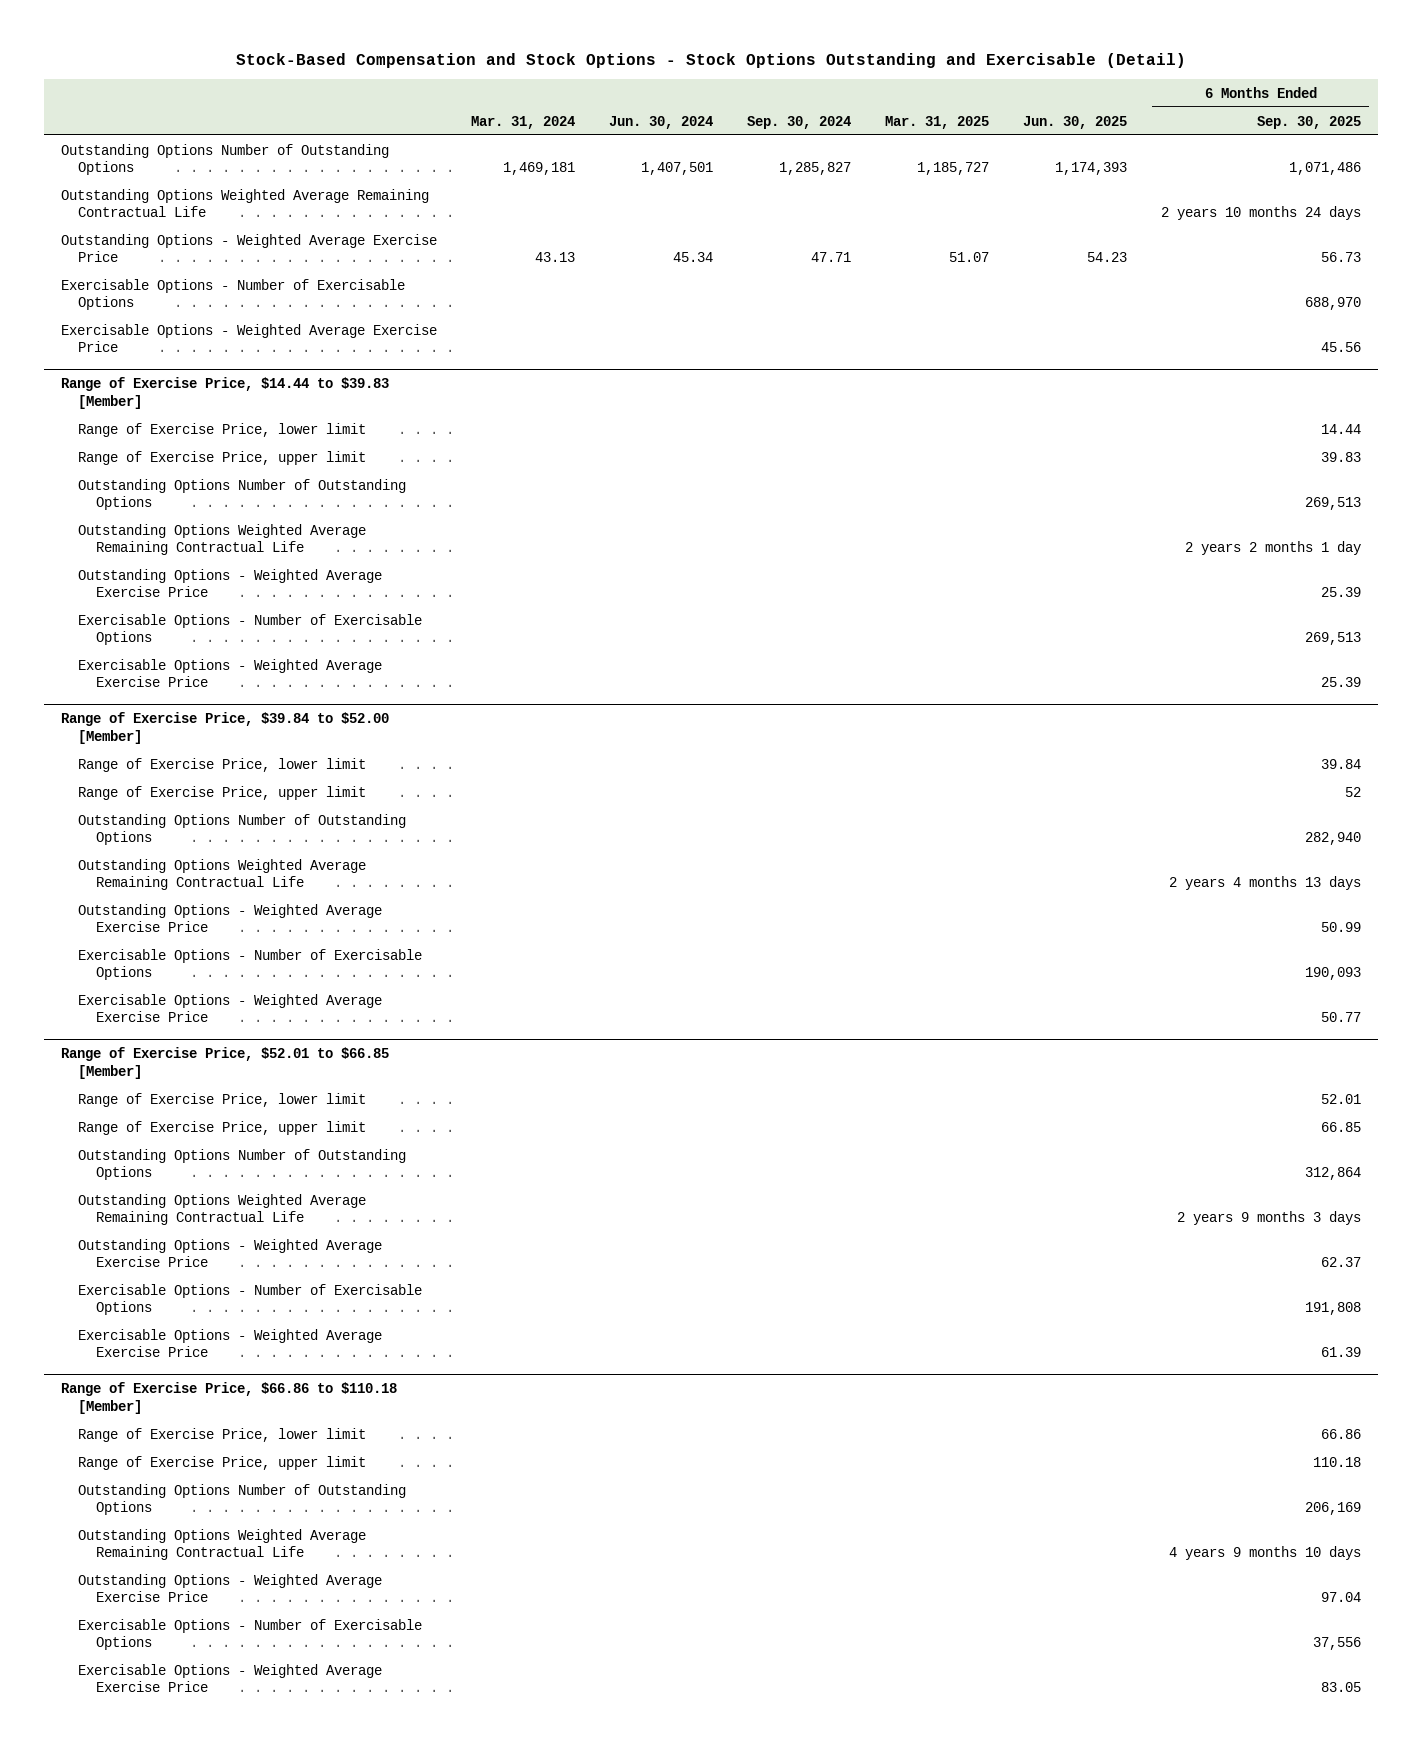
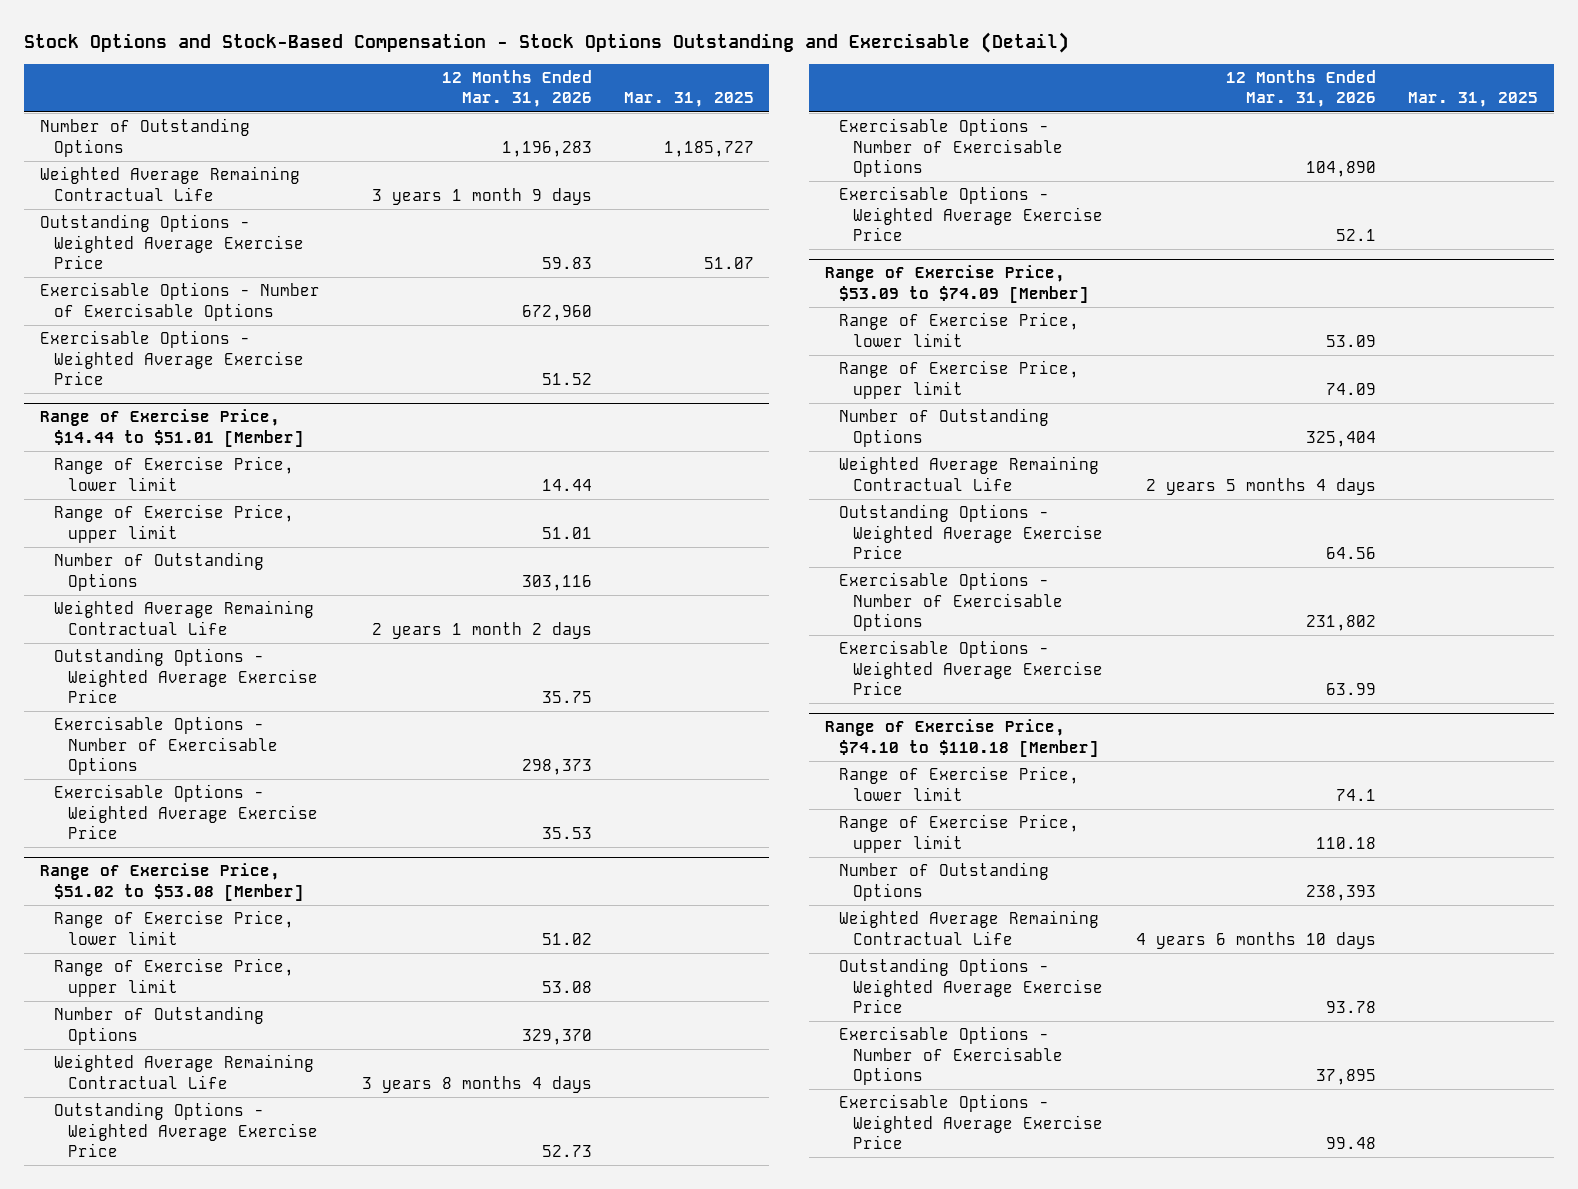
- Stock-Based Compensation and Stock Options - Stock Options Outstanding and Exercisable (Detail)
+ Stock Options and Stock-Based Compensation - Stock Options Outstanding and Exercisable (Detail)
- | Mar. 31, 2024 | Jun. 30, 2024 | Sep. 30, 2024 | Mar. 31, 2025 | Jun. 30, 2025 | 6 Months Ended Sep. 30, 2025
+ | 12 Months Ended Mar. 31, 2026 | Mar. 31, 2025
- Outstanding Options Number of Outstanding Options | 1,469,181 | 1,407,501 | 1,285,827 | 1,185,727 | 1,174,393 | 1,071,486
- Outstanding Options Weighted Average Remaining Contractual Life | | | | | | 2 years 10 months 24 days
+ Number of Outstanding Options | 1,196,283 | 1,185,727
+ Weighted Average Remaining Contractual Life | 3 years 1 month 9 days |
- Range of Exercise Price, $14.44 to $39.83 [Member]
+ Range of Exercise Price, $14.44 to $51.01 [Member]
- Outstanding Options Number of Outstanding Options | | | | | | 269,513
- Outstanding Options Weighted Average Remaining Contractual Life | | | | | | 2 years 2 months 1 day
+ Number of Outstanding Options | 303,116 |
+ Weighted Average Remaining Contractual Life | 2 years 1 month 2 days |
- Range of Exercise Price, $39.84 to $52.00 [Member]
+ Range of Exercise Price, $51.02 to $53.08 [Member]
- Outstanding Options Number of Outstanding Options | | | | | | 282,940
- Outstanding Options Weighted Average Remaining Contractual Life | | | | | | 2 years 4 months 13 days
+ Number of Outstanding Options | 329,370 |
+ Weighted Average Remaining Contractual Life | 3 years 8 months 4 days |
- Range of Exercise Price, $52.01 to $66.85 [Member]
+ Range of Exercise Price, $53.09 to $74.09 [Member]
- Outstanding Options Number of Outstanding Options | | | | | | 312,864
- Outstanding Options Weighted Average Remaining Contractual Life | | | | | | 2 years 9 months 3 days
+ Number of Outstanding Options | 325,404 |
+ Weighted Average Remaining Contractual Life | 2 years 5 months 4 days |
- Range of Exercise Price, $66.86 to $110.18 [Member]
+ Range of Exercise Price, $74.10 to $110.18 [Member]
- Outstanding Options Number of Outstanding Options | | | | | | 206,169
- Outstanding Options Weighted Average Remaining Contractual Life | | | | | | 4 years 9 months 10 days
+ Number of Outstanding Options | 238,393 |
+ Weighted Average Remaining Contractual Life | 4 years 6 months 10 days |

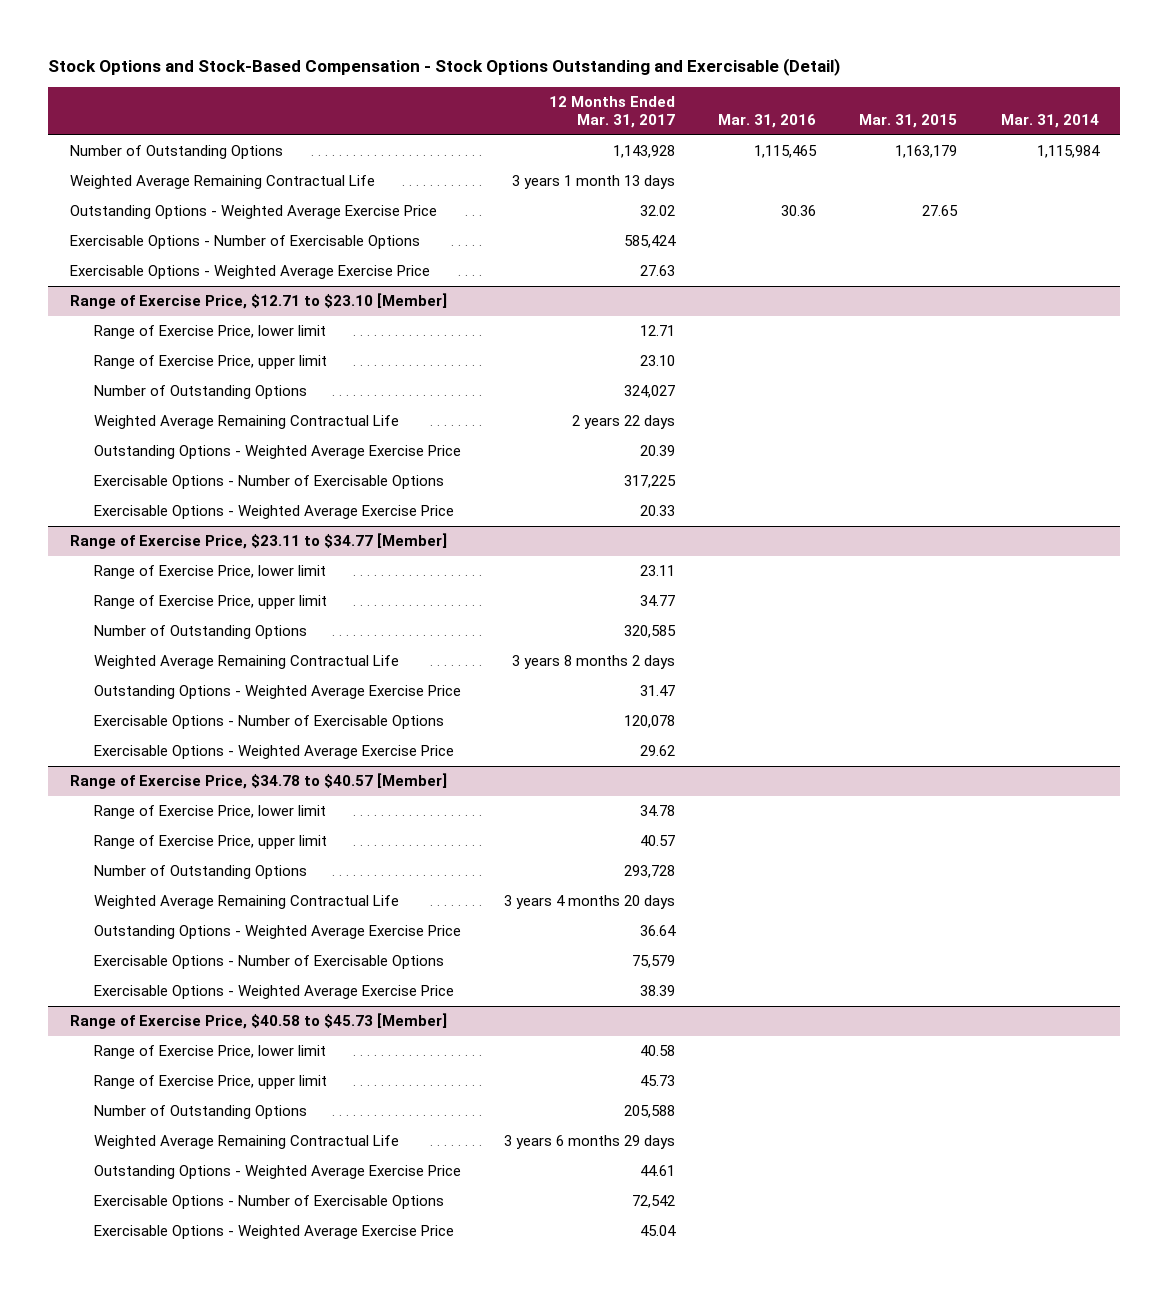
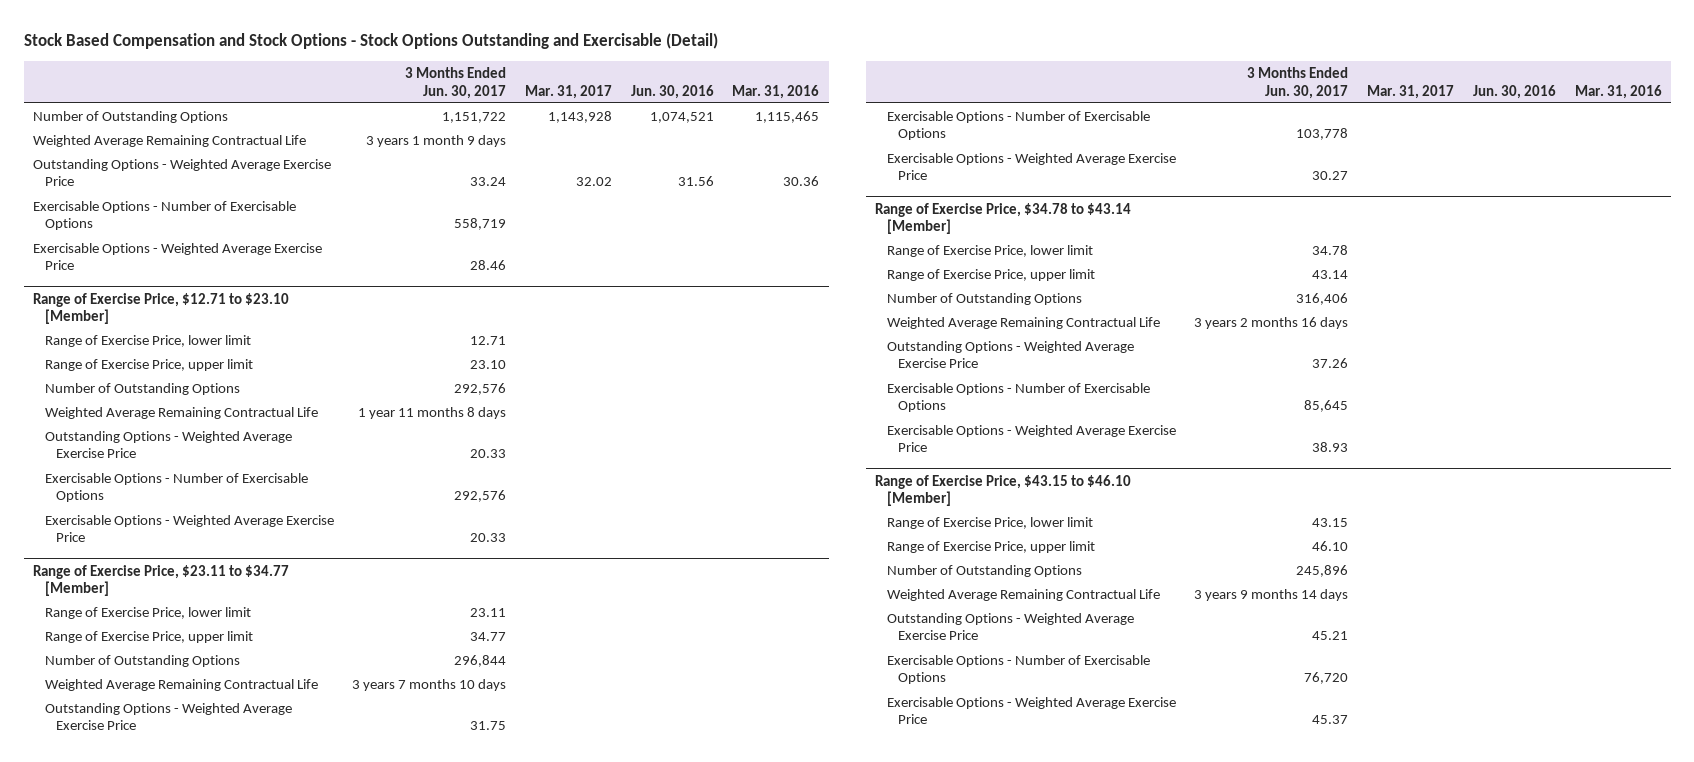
- Stock Options and Stock-Based Compensation - Stock Options Outstanding and Exercisable (Detail)
+ Stock Based Compensation and Stock Options - Stock Options Outstanding and Exercisable (Detail)
- | 12 Months Ended Mar. 31, 2017 | Mar. 31, 2016 | Mar. 31, 2015 | Mar. 31, 2014
+ | 3 Months Ended Jun. 30, 2017 | Mar. 31, 2017 | Jun. 30, 2016 | Mar. 31, 2016
- Range of Exercise Price, $34.78 to $40.57 [Member]
+ Range of Exercise Price, $34.78 to $43.14 [Member]
- Range of Exercise Price, $40.58 to $45.73 [Member]
+ Range of Exercise Price, $43.15 to $46.10 [Member]

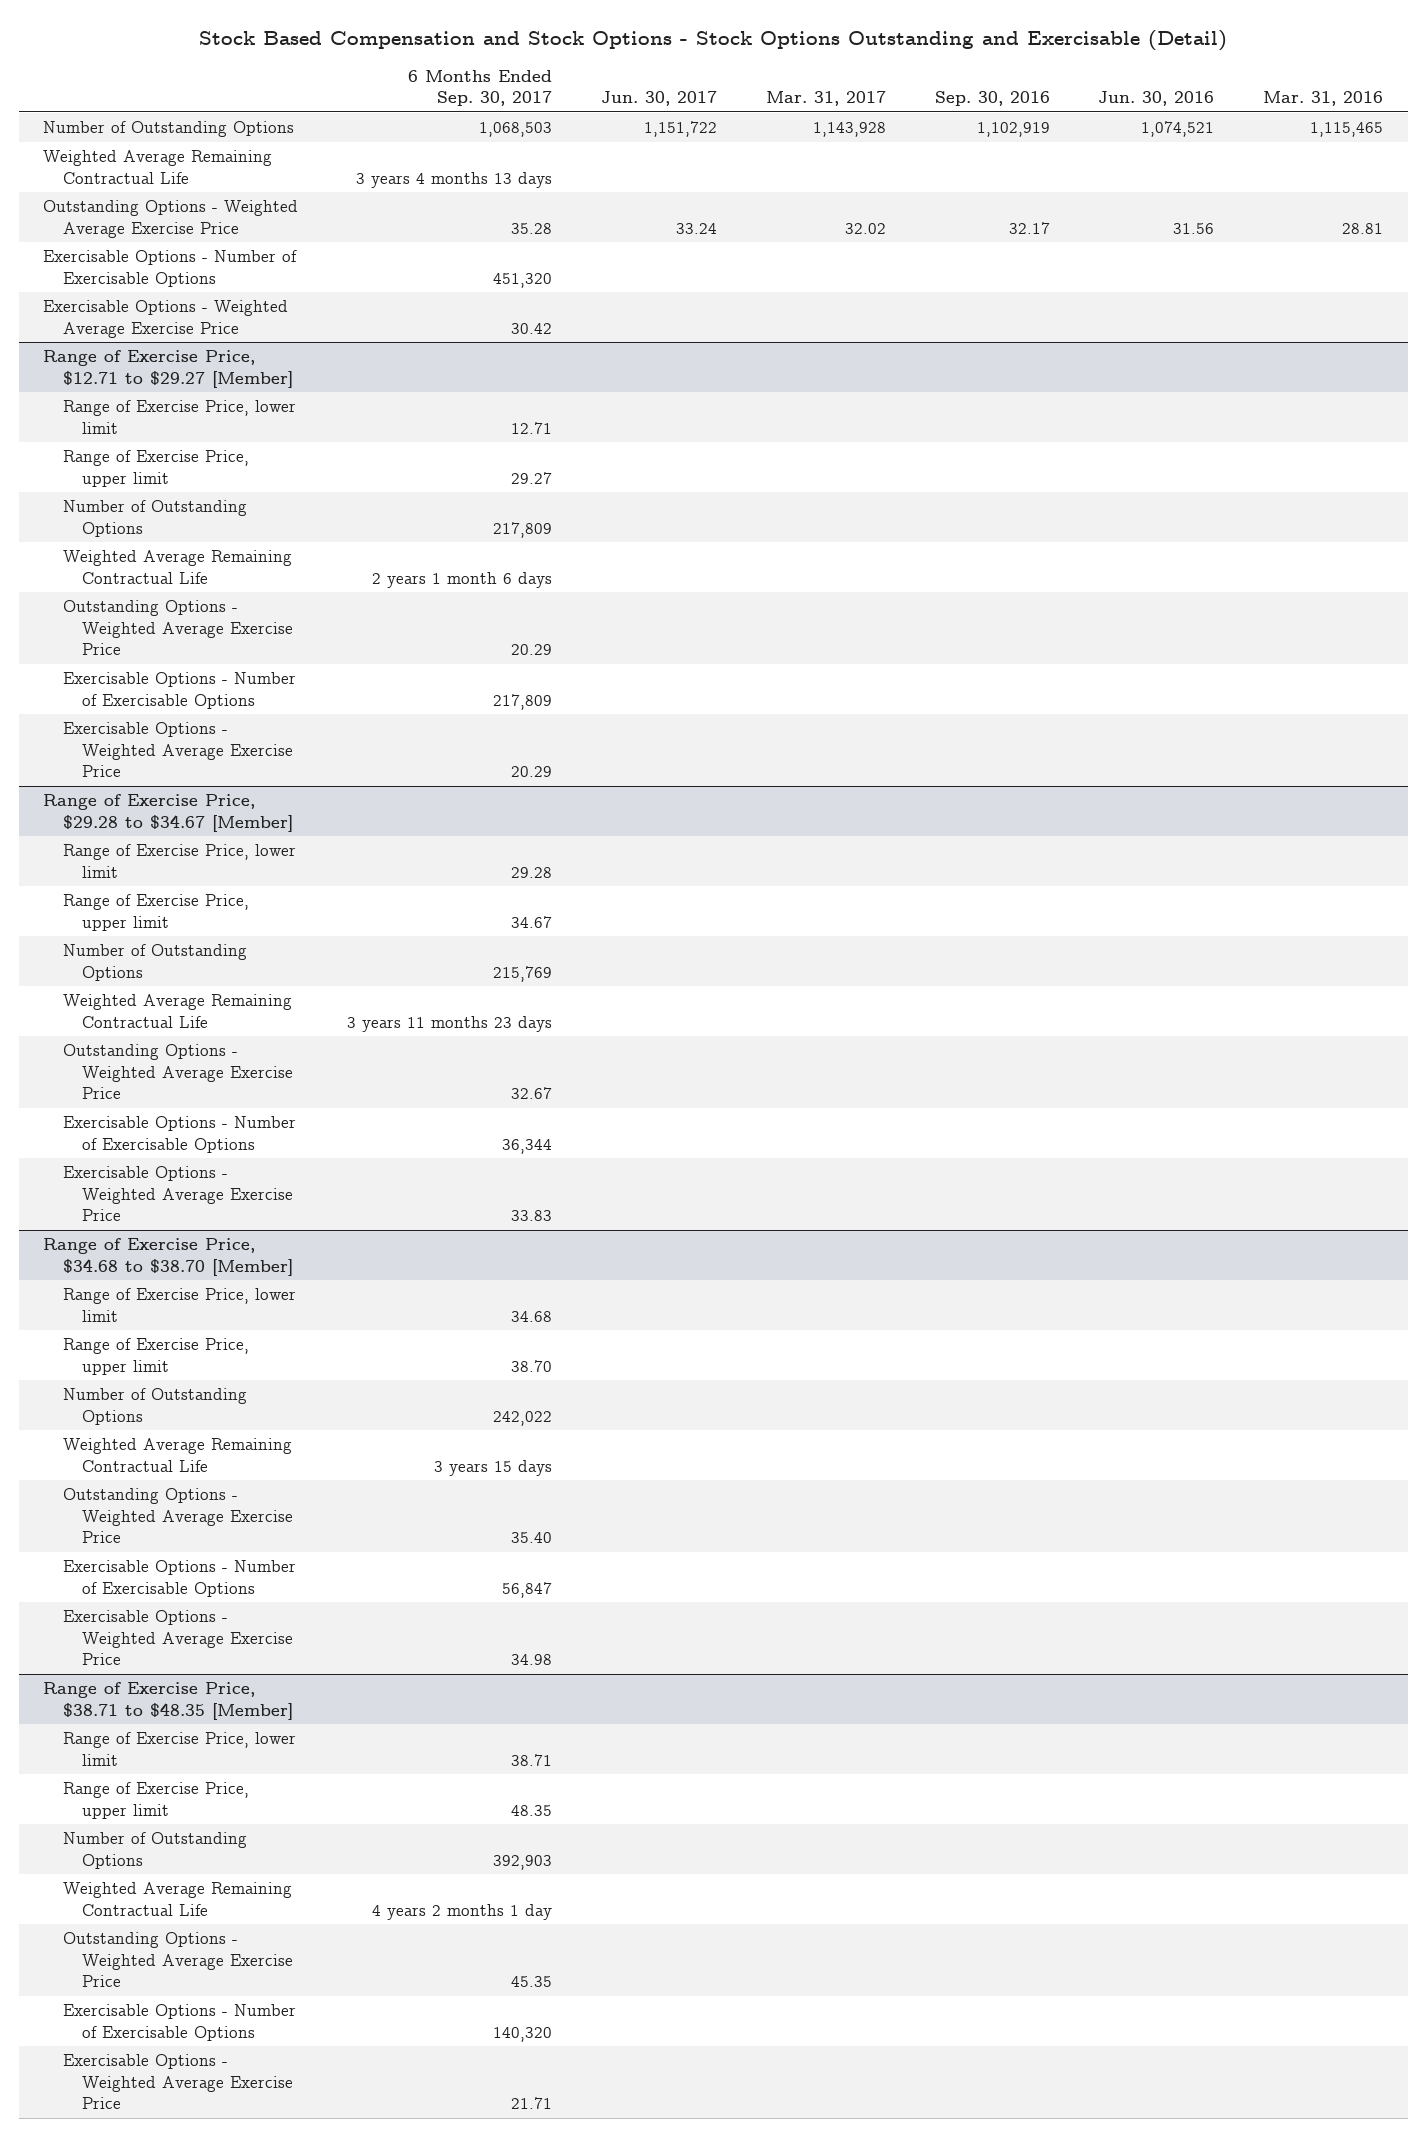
- | 3 Months Ended Jun. 30, 2017 | Mar. 31, 2017 | Jun. 30, 2016 | Mar. 31, 2016
+ | 6 Months Ended Sep. 30, 2017 | Jun. 30, 2017 | Mar. 31, 2017 | Sep. 30, 2016 | Jun. 30, 2016 | Mar. 31, 2016
- Outstanding Options - Weighted Average Exercise Price | 33.24 | 32.02 | 31.56 | 30.36
+ Outstanding Options - Weighted Average Exercise Price | 35.28 | 33.24 | 32.02 | 32.17 | 31.56 | 28.81
- Range of Exercise Price, $12.71 to $23.10 [Member]
+ Range of Exercise Price, $12.71 to $29.27 [Member]
- Range of Exercise Price, $23.11 to $34.77 [Member]
+ Range of Exercise Price, $29.28 to $34.67 [Member]
- Range of Exercise Price, $34.78 to $43.14 [Member]
+ Range of Exercise Price, $34.68 to $38.70 [Member]
- Range of Exercise Price, $43.15 to $46.10 [Member]
+ Range of Exercise Price, $38.71 to $48.35 [Member]

